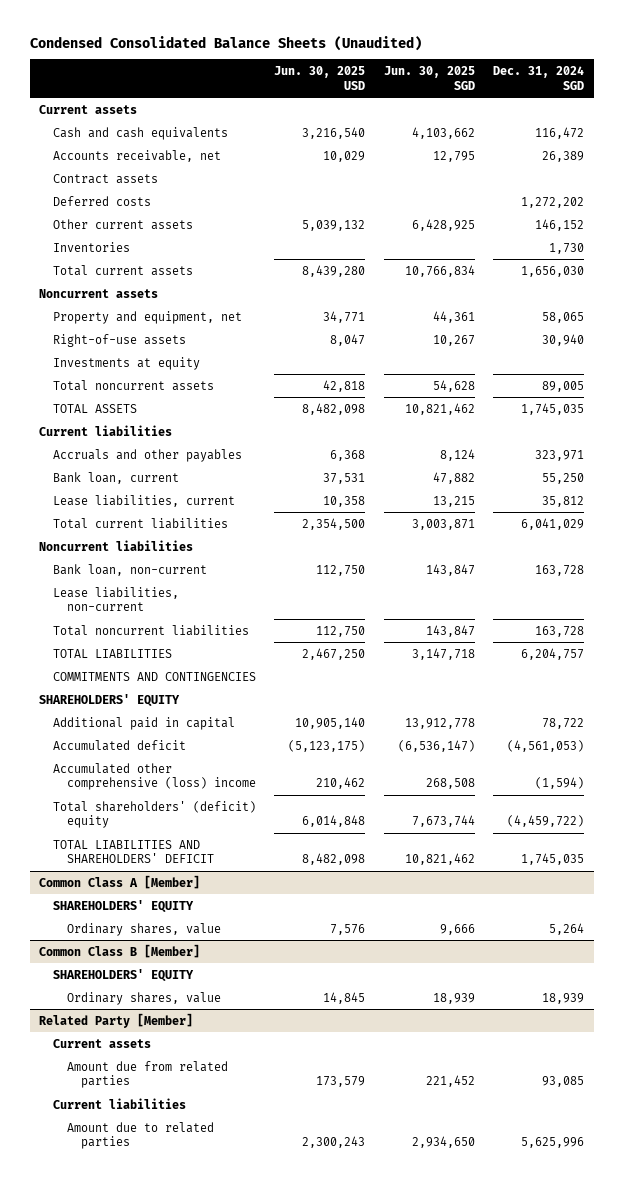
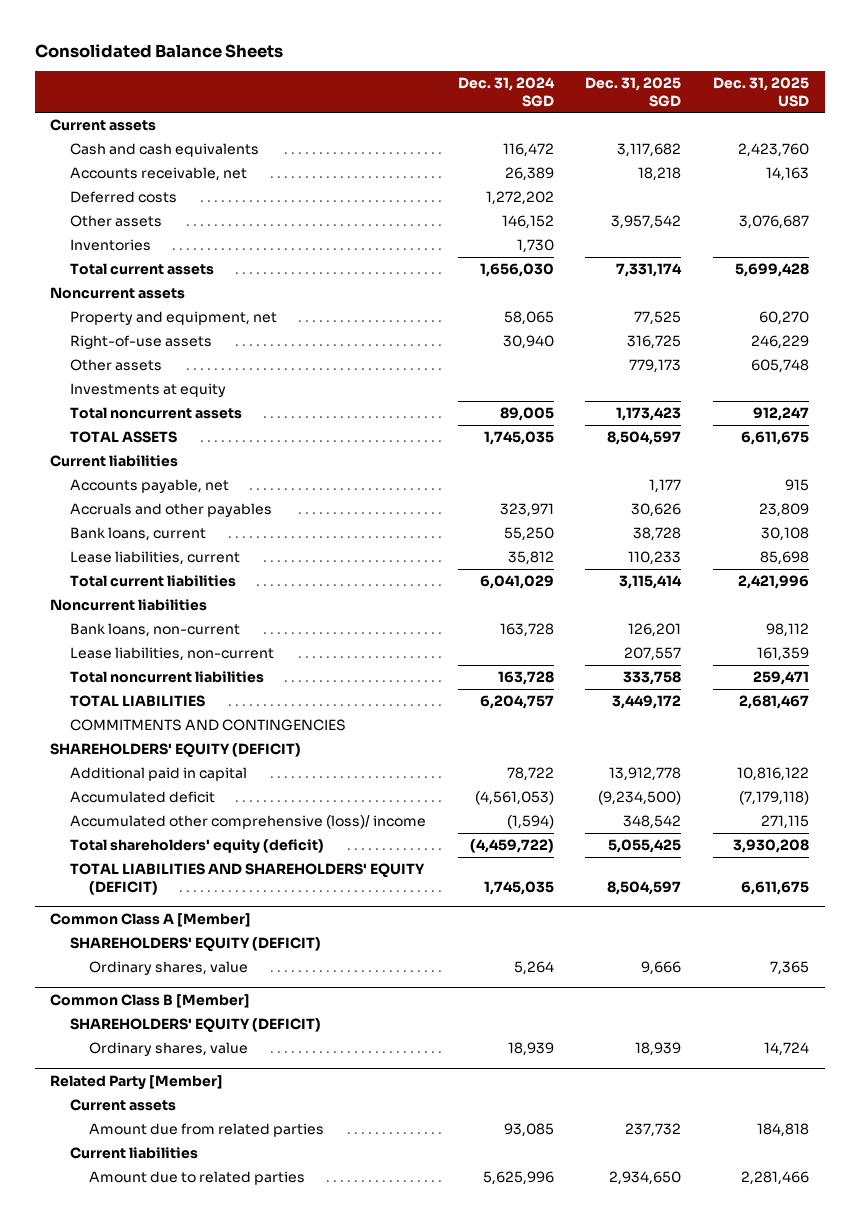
- Condensed Consolidated Balance Sheets (Unaudited)
+ Consolidated Balance Sheets
- | Jun. 30, 2025 USD | Jun. 30, 2025 SGD | Dec. 31, 2024 SGD
+ | Dec. 31, 2024 SGD | Dec. 31, 2025 SGD | Dec. 31, 2025 USD
- Contract assets
- Other current assets | 5,039,132 | 6,428,925 | 146,152
+ Other assets | 146,152 | 3,957,542 | 3,076,687
+ Other assets | | 779,173 | 605,748
+ Accounts payable, net | | 1,177 | 915
- Bank loan, current | 37,531 | 47,882 | 55,250
+ Bank loans, current | 55,250 | 38,728 | 30,108
- Bank loan, non-current | 112,750 | 143,847 | 163,728
+ Bank loans, non-current | 163,728 | 126,201 | 98,112
- SHAREHOLDERS' EQUITY
+ SHAREHOLDERS' EQUITY (DEFICIT)
- Accumulated other comprehensive (loss) income | 210,462 | 268,508 | (1,594)
- Total shareholders' (deficit) equity | 6,014,848 | 7,673,744 | (4,459,722)
- TOTAL LIABILITIES AND SHAREHOLDERS' DEFICIT | 8,482,098 | 10,821,462 | 1,745,035
+ Accumulated other comprehensive (loss)/ income | (1,594) | 348,542 | 271,115
+ Total shareholders' equity (deficit) | (4,459,722) | 5,055,425 | 3,930,208
+ TOTAL LIABILITIES AND SHAREHOLDERS' EQUITY (DEFICIT) | 1,745,035 | 8,504,597 | 6,611,675
@ Common Class A [Member]
- SHAREHOLDERS' EQUITY
+ SHAREHOLDERS' EQUITY (DEFICIT)
@ Common Class B [Member]
- SHAREHOLDERS' EQUITY
+ SHAREHOLDERS' EQUITY (DEFICIT)

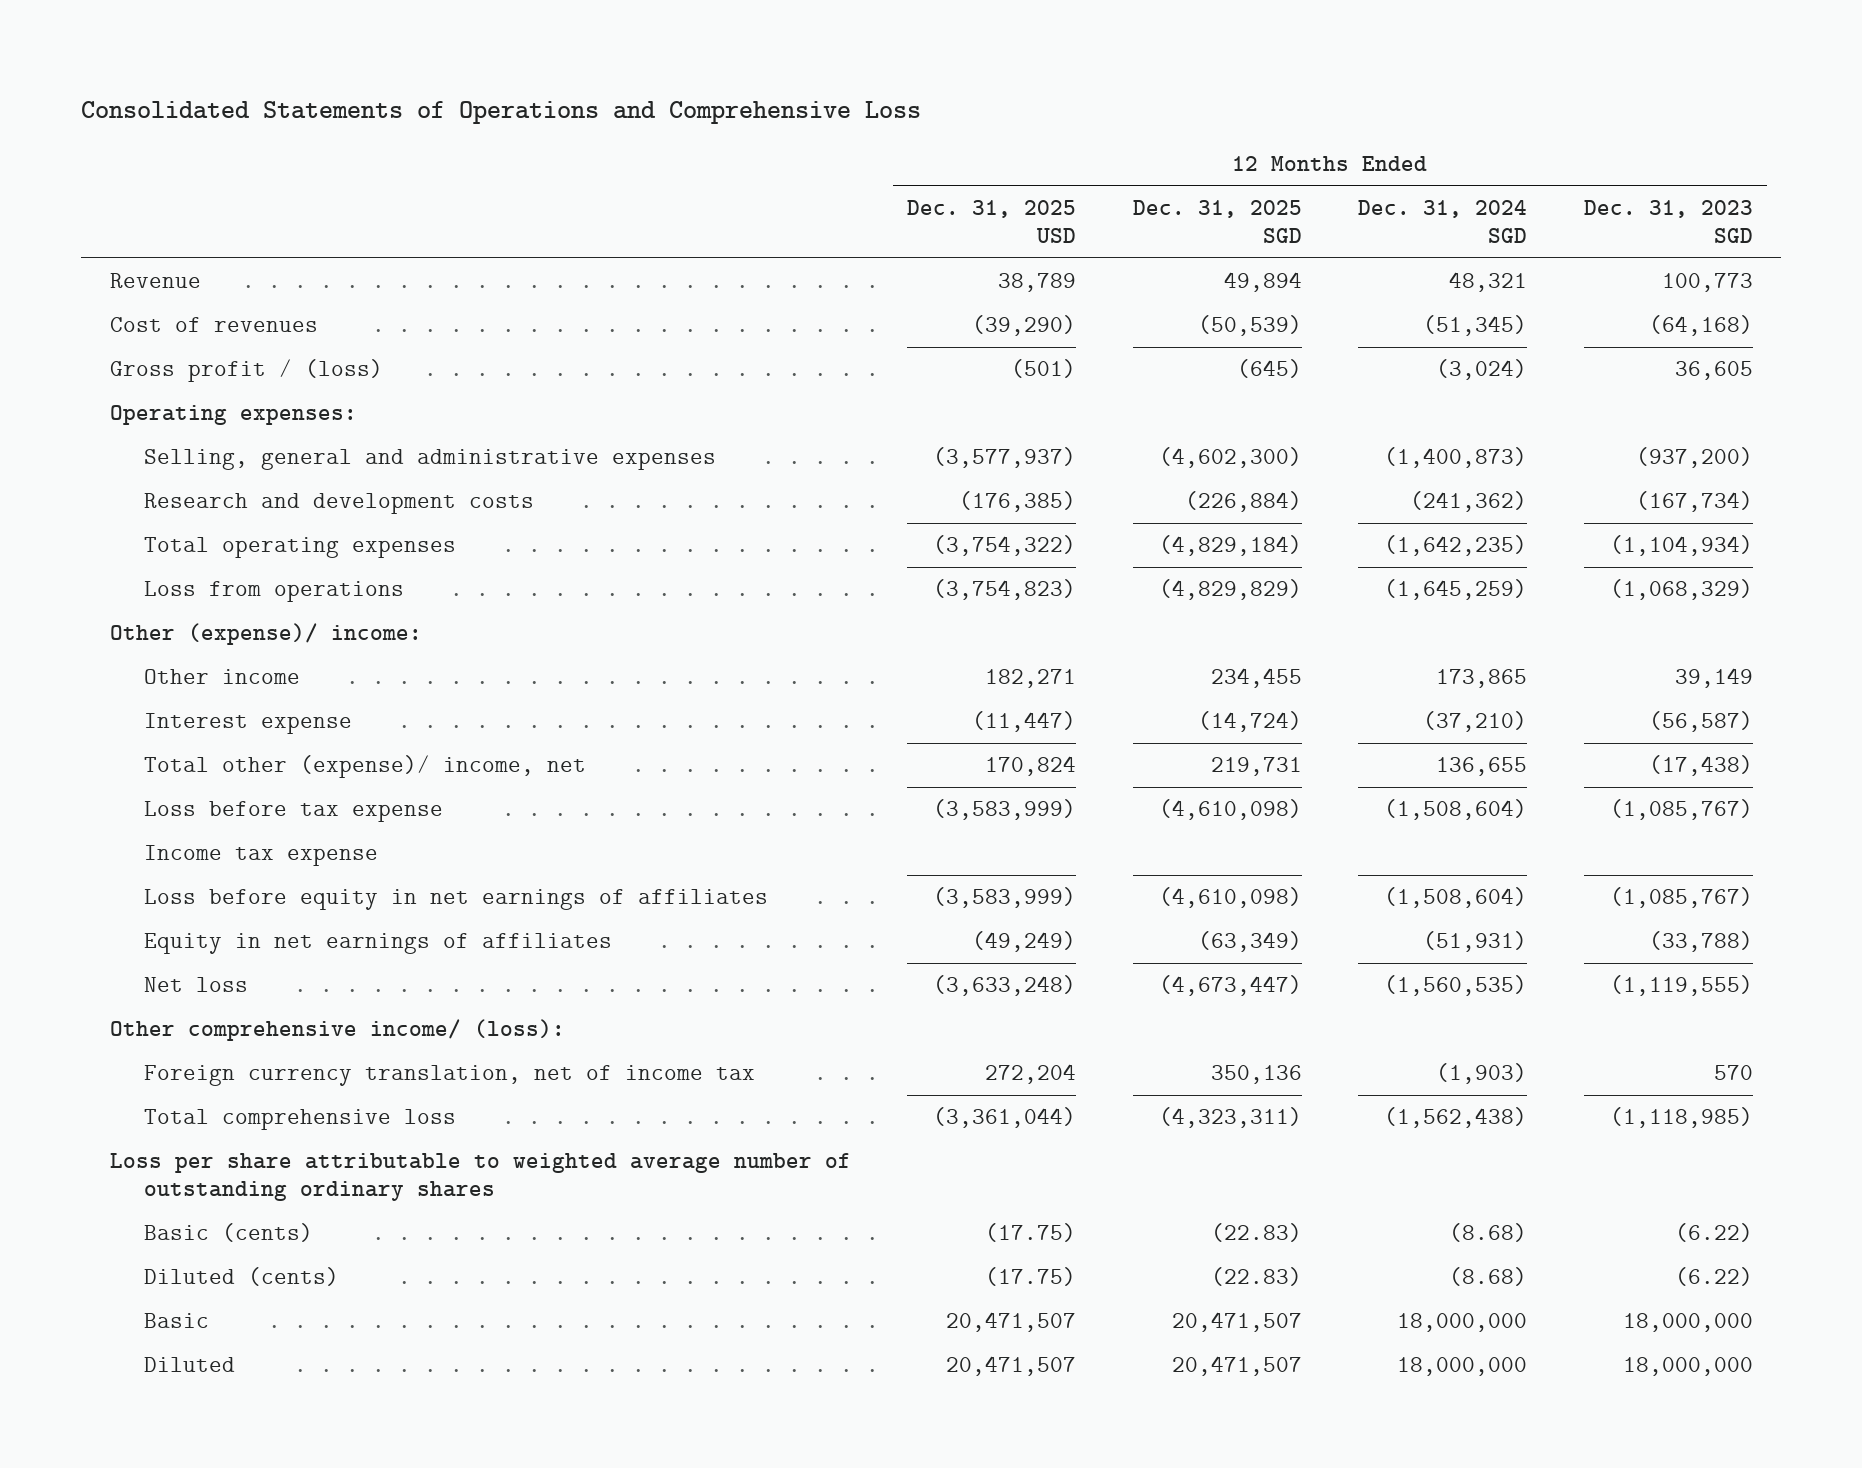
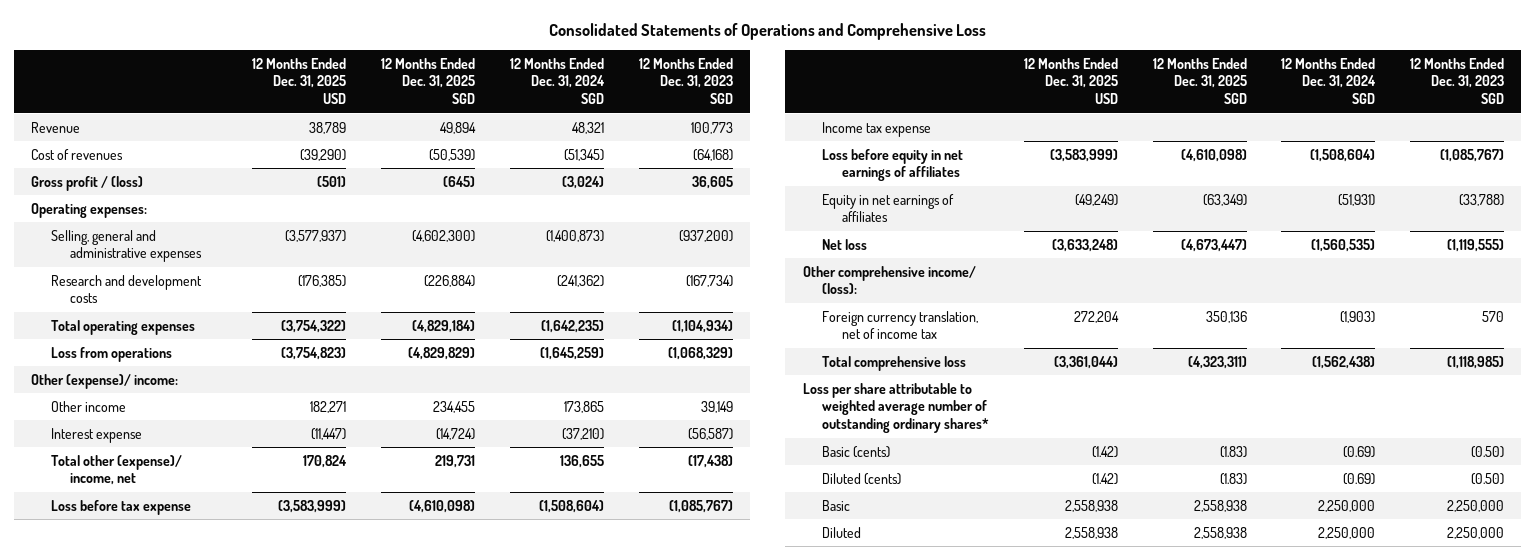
- Loss per share attributable to weighted average number of outstanding ordinary shares
- Basic (cents) | (17.75) | (22.83) | (8.68) | (6.22)
- Diluted (cents) | (17.75) | (22.83) | (8.68) | (6.22)
- Basic | 20,471,507 | 20,471,507 | 18,000,000 | 18,000,000
- Diluted | 20,471,507 | 20,471,507 | 18,000,000 | 18,000,000
+ Loss per share attributable to weighted average number of outstanding ordinary shares*
+ Basic (cents) | (1.42) | (1.83) | (0.69) | (0.50)
+ Diluted (cents) | (1.42) | (1.83) | (0.69) | (0.50)
+ Basic | 2,558,938 | 2,558,938 | 2,250,000 | 2,250,000
+ Diluted | 2,558,938 | 2,558,938 | 2,250,000 | 2,250,000

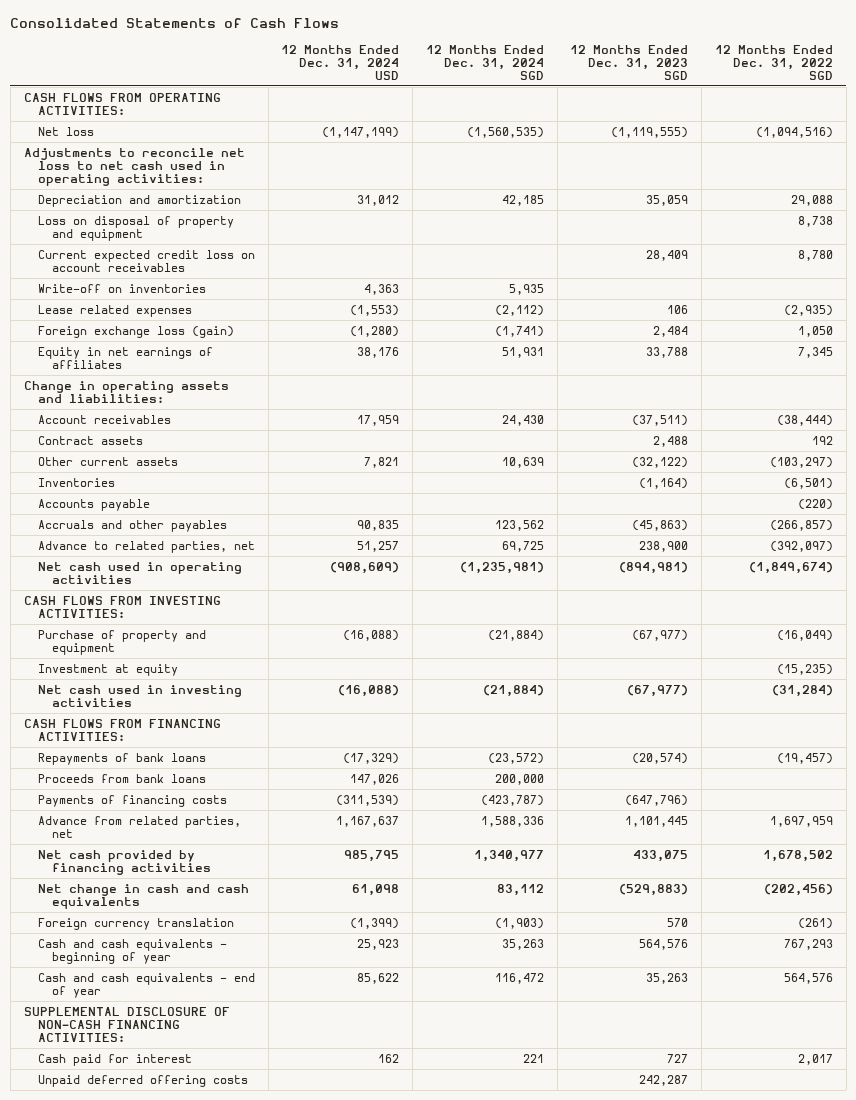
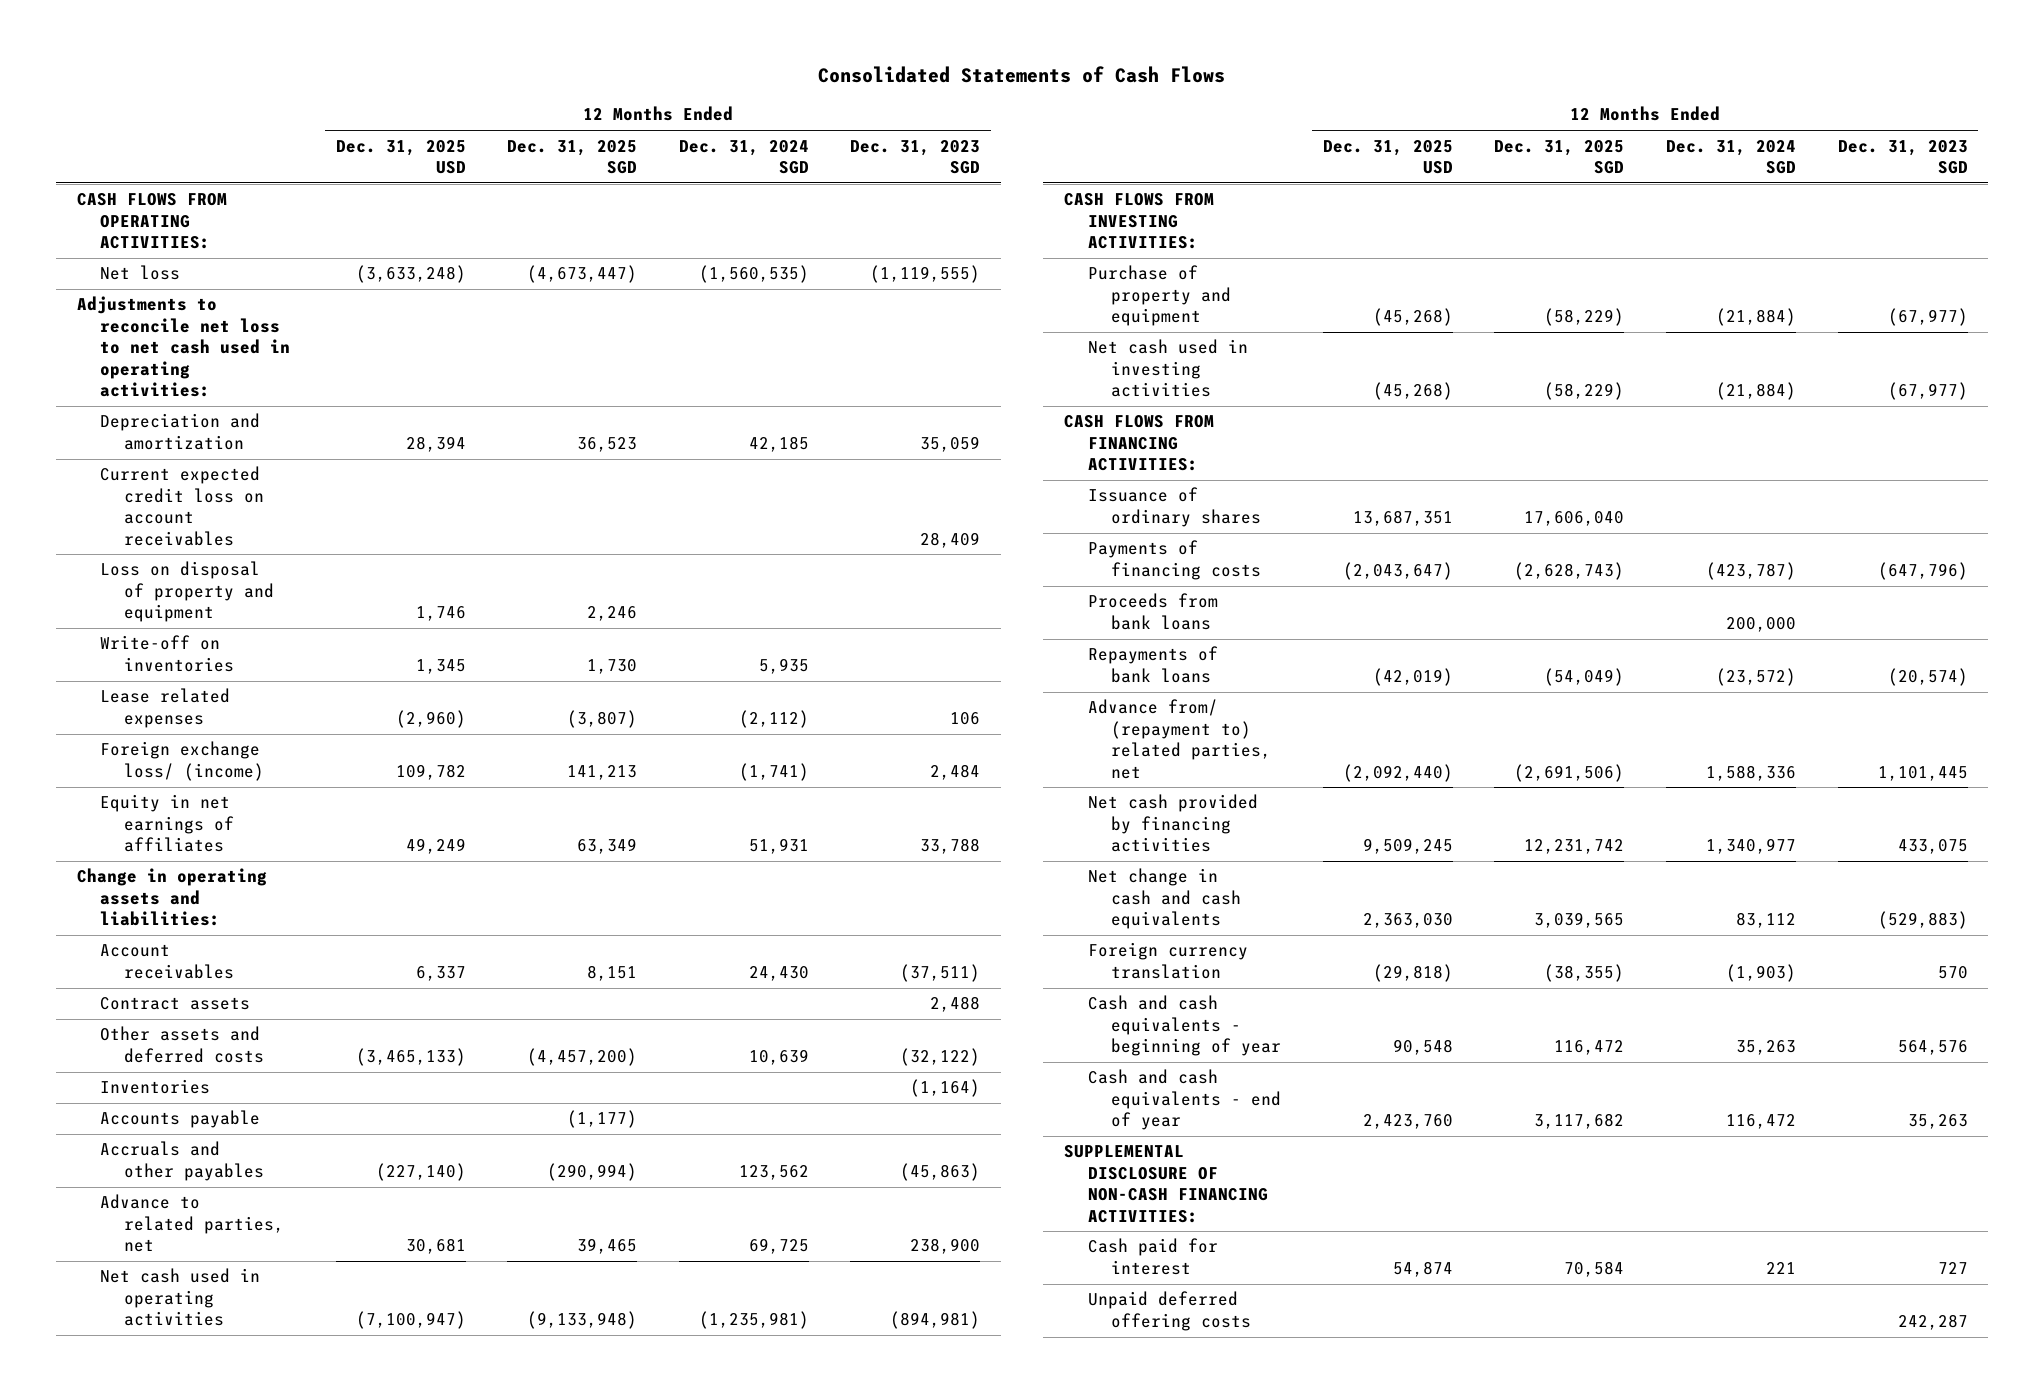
- | 12 Months Ended Dec. 31, 2024 USD | 12 Months Ended Dec. 31, 2024 SGD | 12 Months Ended Dec. 31, 2023 SGD | 12 Months Ended Dec. 31, 2022 SGD
+ | 12 Months Ended Dec. 31, 2025 USD | 12 Months Ended Dec. 31, 2025 SGD | 12 Months Ended Dec. 31, 2024 SGD | 12 Months Ended Dec. 31, 2023 SGD
moved down: Loss on disposal of property and equipment | 1,746 | 2,246 | |
- Foreign exchange loss (gain) | (1,280) | (1,741) | 2,484 | 1,050
+ Foreign exchange loss/ (income) | 109,782 | 141,213 | (1,741) | 2,484
- Other current assets | 7,821 | 10,639 | (32,122) | (103,297)
+ Other assets and deferred costs | (3,465,133) | (4,457,200) | 10,639 | (32,122)
- Investment at equity | | | | (15,235)
+ Issuance of ordinary shares | 13,687,351 | 17,606,040 | |
- Advance from related parties, net | 1,167,637 | 1,588,336 | 1,101,445 | 1,697,959
moved down: Proceeds from bank loans | | | 200,000 |
moved down: Repayments of bank loans | (42,019) | (54,049) | (23,572) | (20,574)
+ Advance from/ (repayment to) related parties, net | (2,092,440) | (2,691,506) | 1,588,336 | 1,101,445

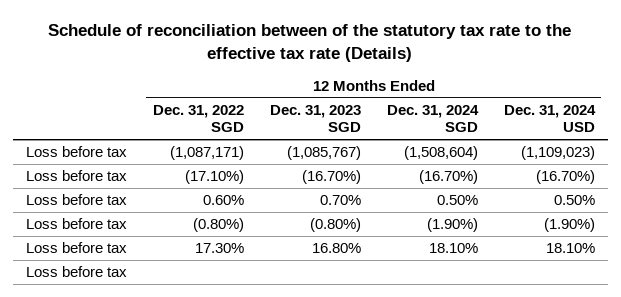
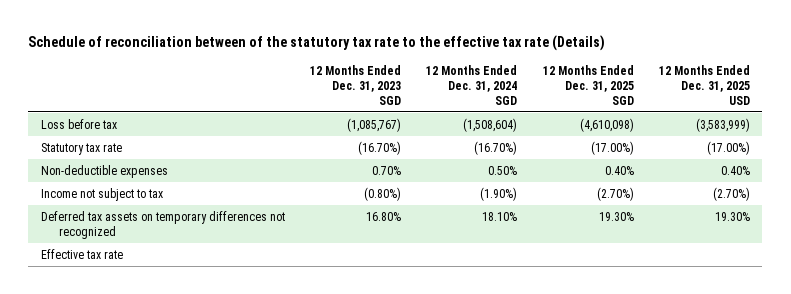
- | 12 Months Ended Dec. 31, 2022 SGD | 12 Months Ended Dec. 31, 2023 SGD | 12 Months Ended Dec. 31, 2024 SGD | 12 Months Ended Dec. 31, 2024 USD
+ | 12 Months Ended Dec. 31, 2023 SGD | 12 Months Ended Dec. 31, 2024 SGD | 12 Months Ended Dec. 31, 2025 SGD | 12 Months Ended Dec. 31, 2025 USD
- Loss before tax | (17.10%) | (16.70%) | (16.70%) | (16.70%)
- Loss before tax | 0.60% | 0.70% | 0.50% | 0.50%
- Loss before tax | (0.80%) | (0.80%) | (1.90%) | (1.90%)
- Loss before tax | 17.30% | 16.80% | 18.10% | 18.10%
- Loss before tax
+ Statutory tax rate | (16.70%) | (16.70%) | (17.00%) | (17.00%)
+ Non-deductible expenses | 0.70% | 0.50% | 0.40% | 0.40%
+ Income not subject to tax | (0.80%) | (1.90%) | (2.70%) | (2.70%)
+ Deferred tax assets on temporary differences not recognized | 16.80% | 18.10% | 19.30% | 19.30%
+ Effective tax rate

